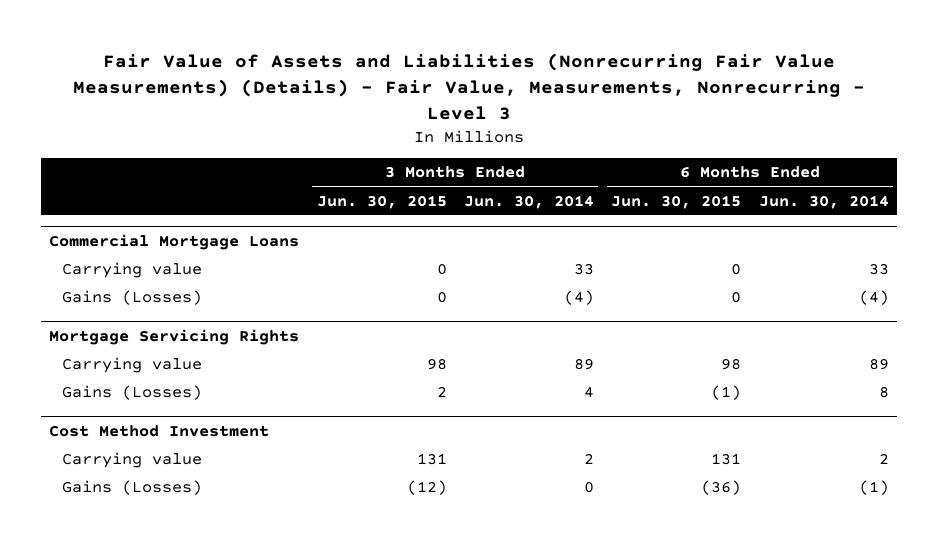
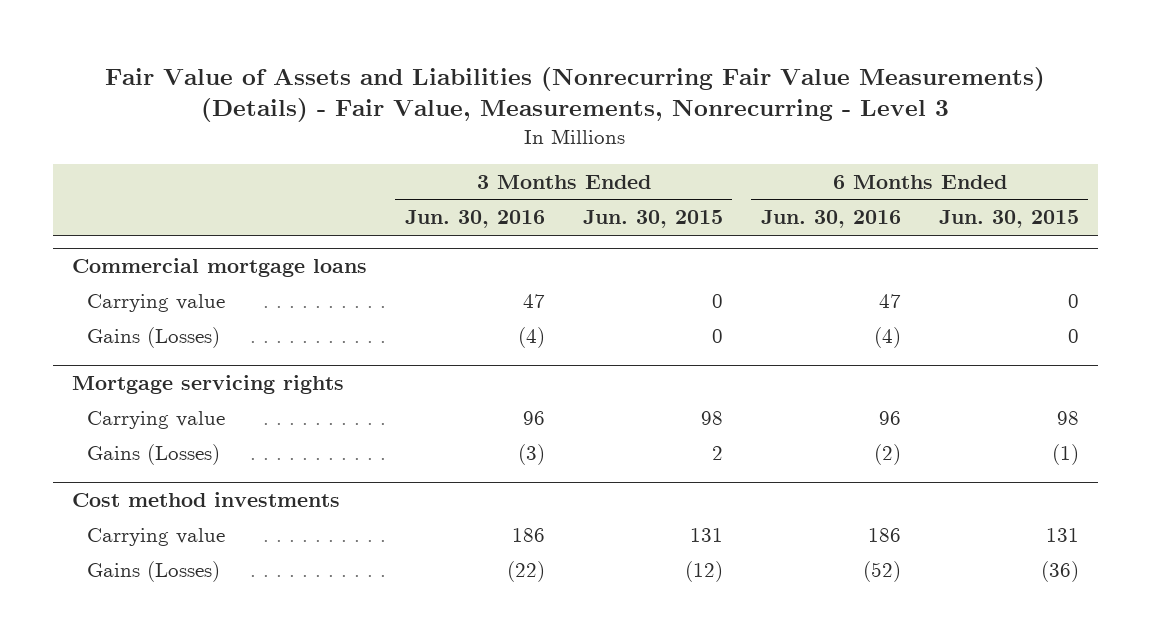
- | 3 Months Ended Jun. 30, 2015 | 3 Months Ended Jun. 30, 2014 | 6 Months Ended Jun. 30, 2015 | 6 Months Ended Jun. 30, 2014
+ | 3 Months Ended Jun. 30, 2016 | 3 Months Ended Jun. 30, 2015 | 6 Months Ended Jun. 30, 2016 | 6 Months Ended Jun. 30, 2015
- Commercial Mortgage Loans
+ Commercial mortgage loans
- Mortgage Servicing Rights
+ Mortgage servicing rights
- Cost Method Investment
+ Cost method investments

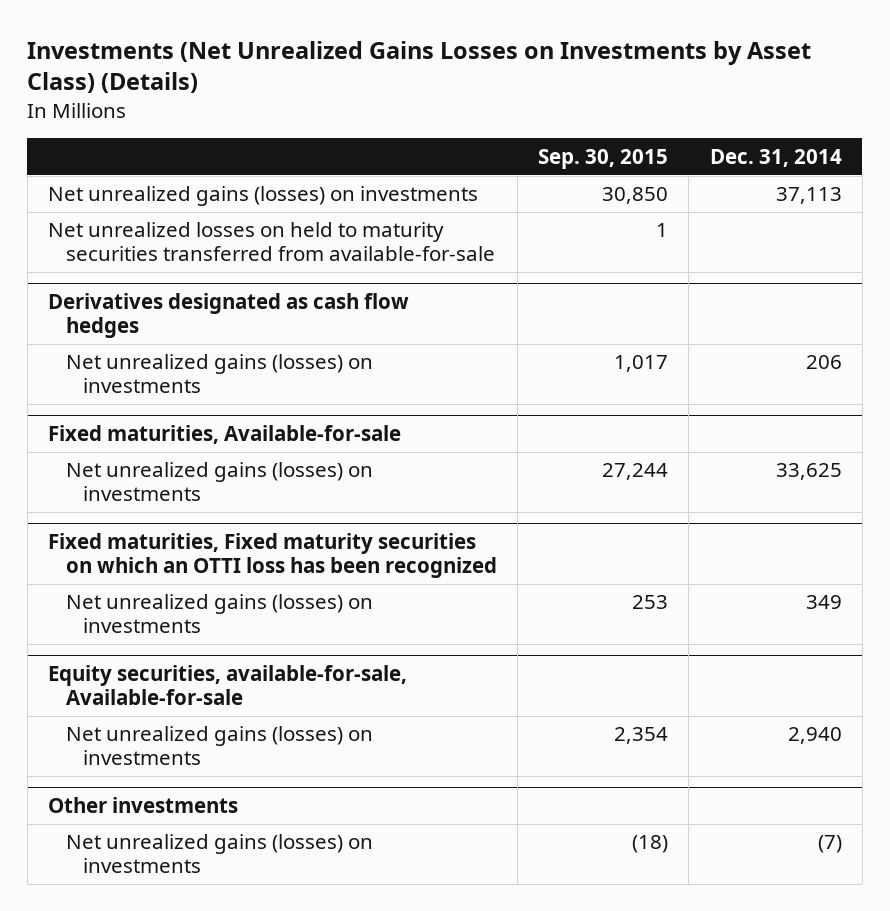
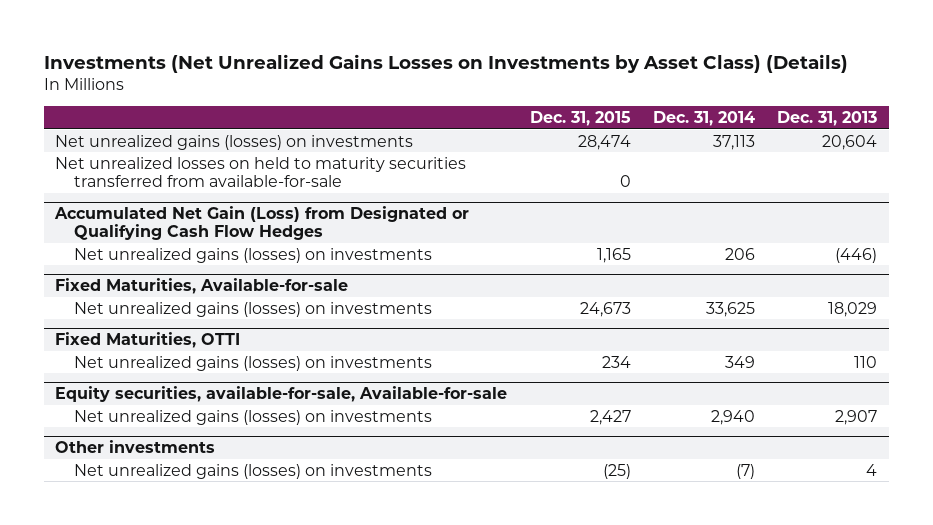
- | Sep. 30, 2015 | Dec. 31, 2014
+ | Dec. 31, 2015 | Dec. 31, 2014 | Dec. 31, 2013
- Derivatives designated as cash flow hedges
+ Accumulated Net Gain (Loss) from Designated or Qualifying Cash Flow Hedges
- Fixed maturities, Available-for-sale
+ Fixed Maturities, Available-for-sale
- Fixed maturities, Fixed maturity securities on which an OTTI loss has been recognized
+ Fixed Maturities, OTTI

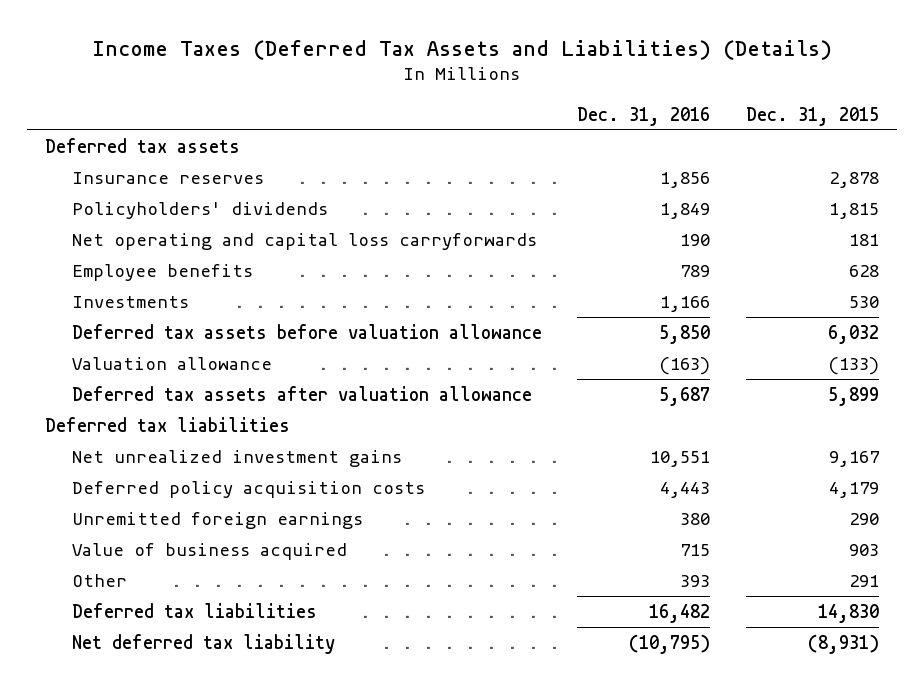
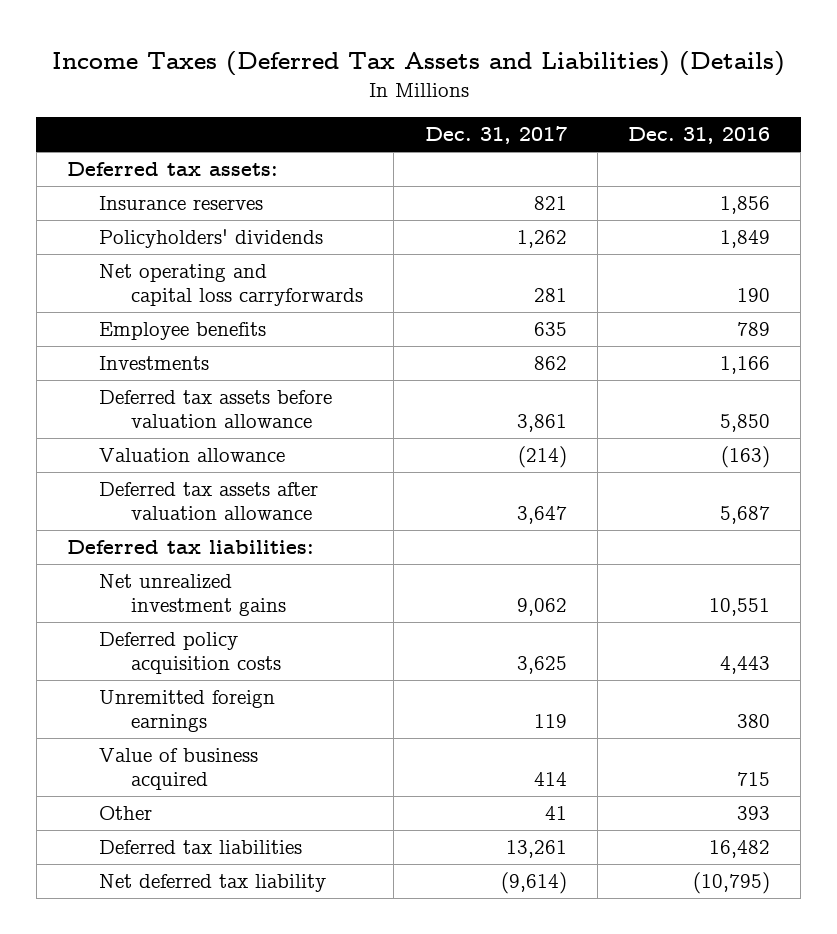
- | Dec. 31, 2016 | Dec. 31, 2015
+ | Dec. 31, 2017 | Dec. 31, 2016
- Deferred tax assets
+ Deferred tax assets:
- Deferred tax liabilities
+ Deferred tax liabilities:

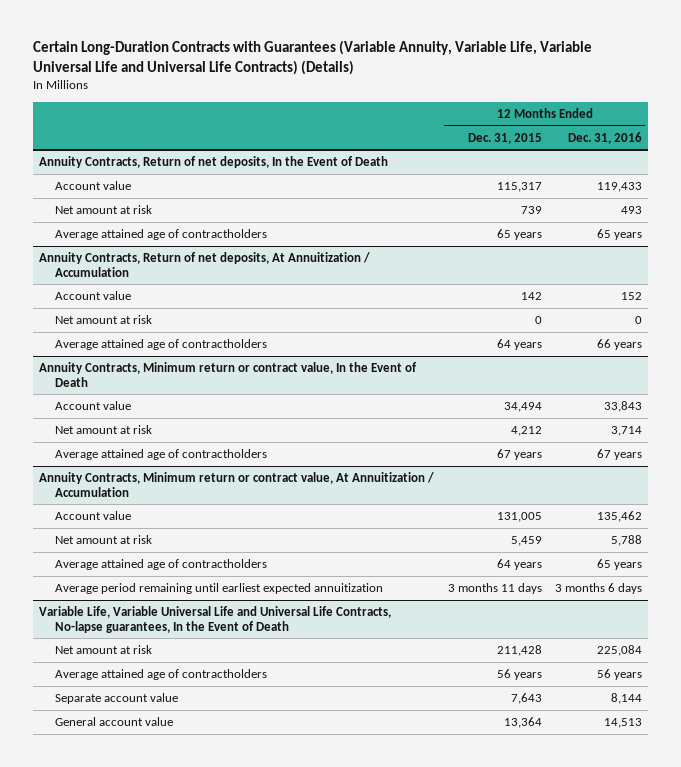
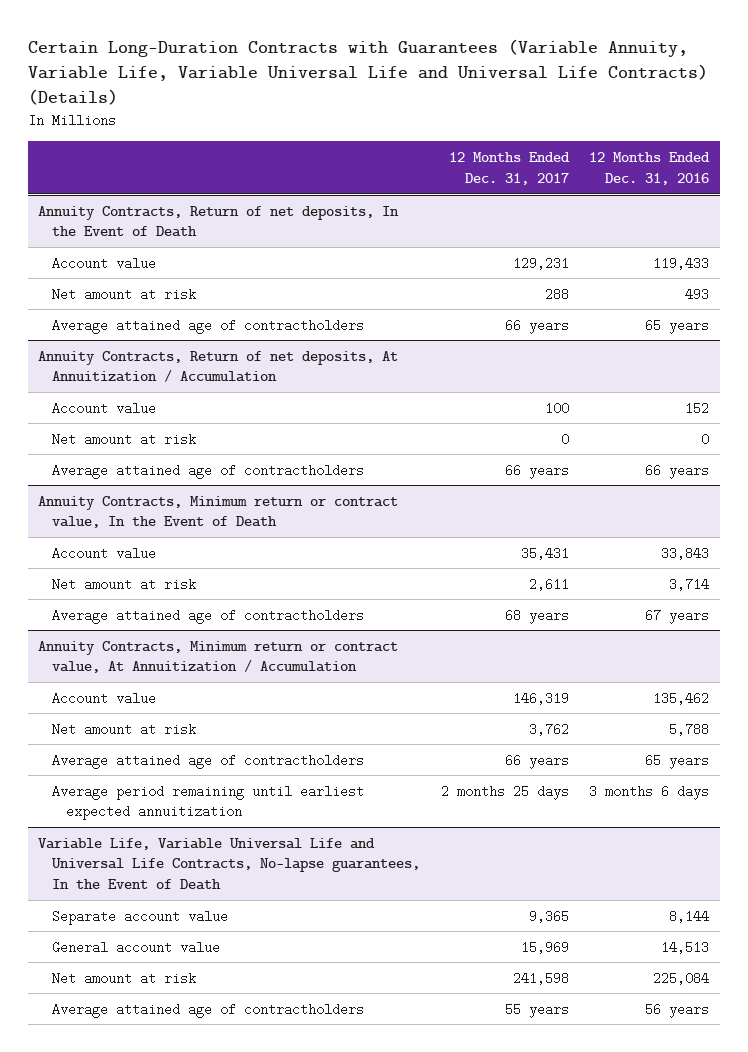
- | 12 Months Ended Dec. 31, 2015 | 12 Months Ended Dec. 31, 2016
+ | 12 Months Ended Dec. 31, 2017 | 12 Months Ended Dec. 31, 2016
@ Variable Life, Variable Universal Life and Universal Life Contracts, No-lapse guarantees, In the Event of Death
moved down: Net amount at risk | 241,598 | 225,084
moved down: Average attained age of contractholders | 55 years | 56 years

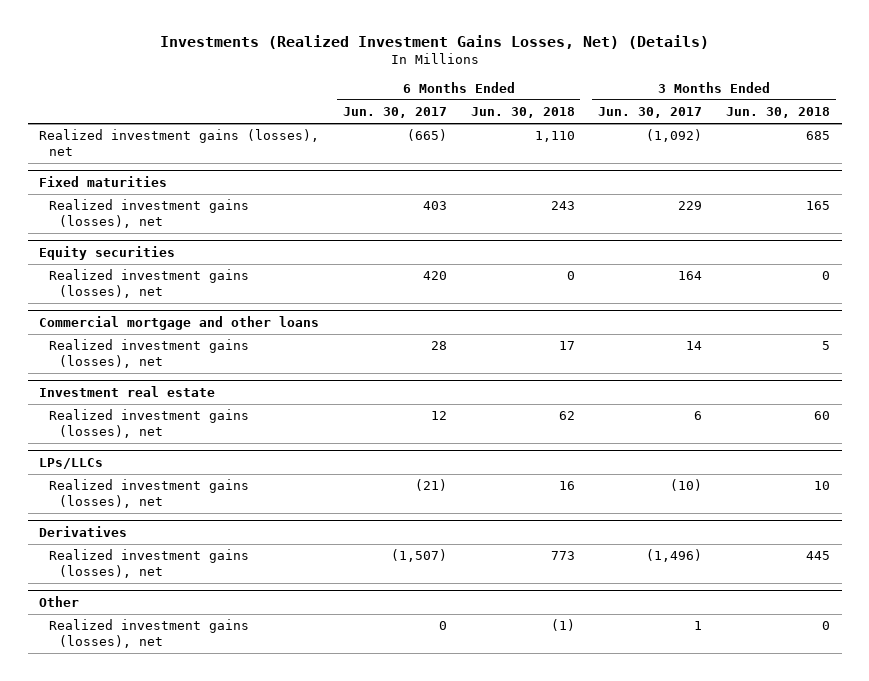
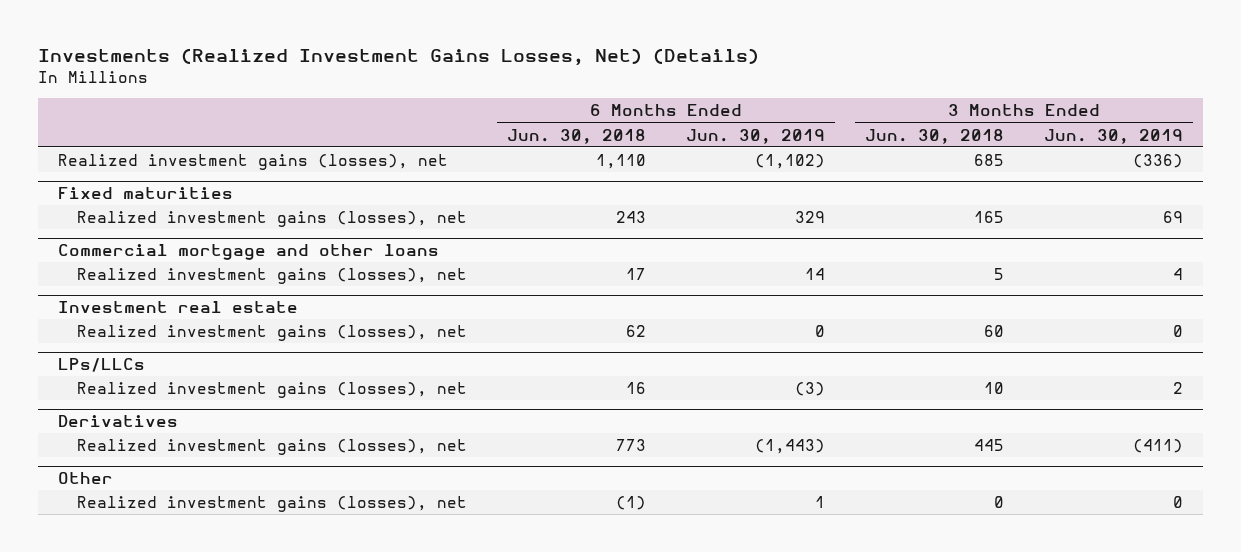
- | 6 Months Ended Jun. 30, 2017 | 6 Months Ended Jun. 30, 2018 | 3 Months Ended Jun. 30, 2017 | 3 Months Ended Jun. 30, 2018
+ | 6 Months Ended Jun. 30, 2018 | 6 Months Ended Jun. 30, 2019 | 3 Months Ended Jun. 30, 2018 | 3 Months Ended Jun. 30, 2019
- Equity securities
- Realized investment gains (losses), net | 420 | 0 | 164 | 0

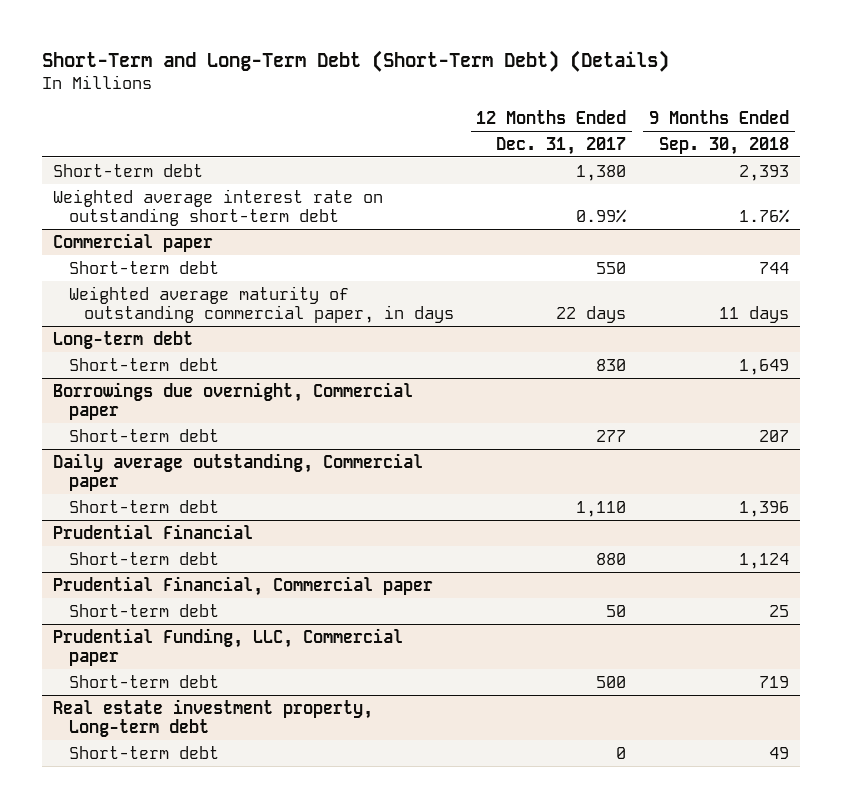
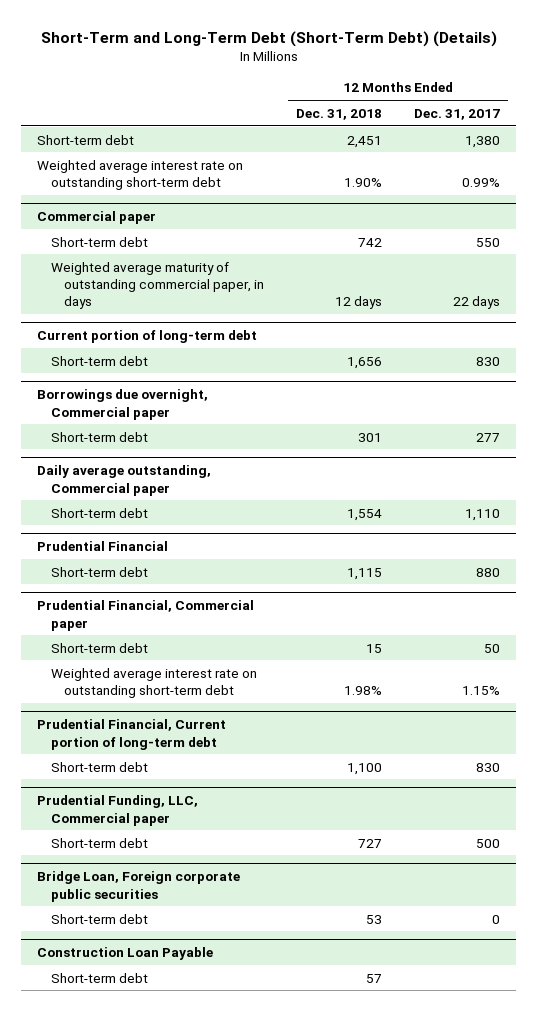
- | 12 Months Ended Dec. 31, 2017 | 9 Months Ended Sep. 30, 2018
+ | 12 Months Ended Dec. 31, 2018 | 12 Months Ended Dec. 31, 2017
- Long-term debt
+ Current portion of long-term debt
@ Prudential Financial, Commercial paper
+ Weighted average interest rate on outstanding short-term debt | 1.98% | 1.15%
+ Prudential Financial, Current portion of long-term debt
+ Short-term debt | 1,100 | 830
- Real estate investment property, Long-term debt
+ Bridge Loan, Foreign corporate public securities
+ Construction Loan Payable
+ Short-term debt | 57 |

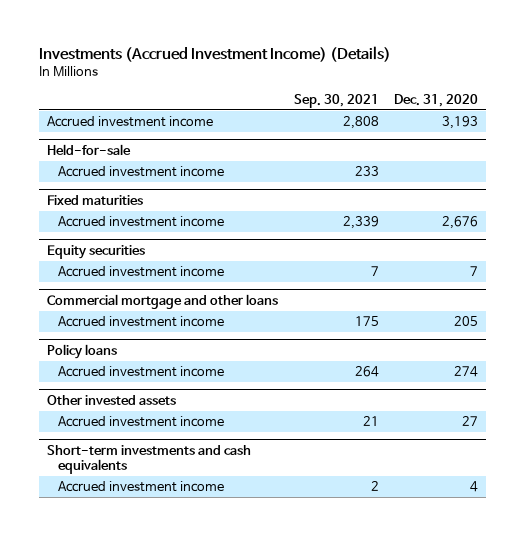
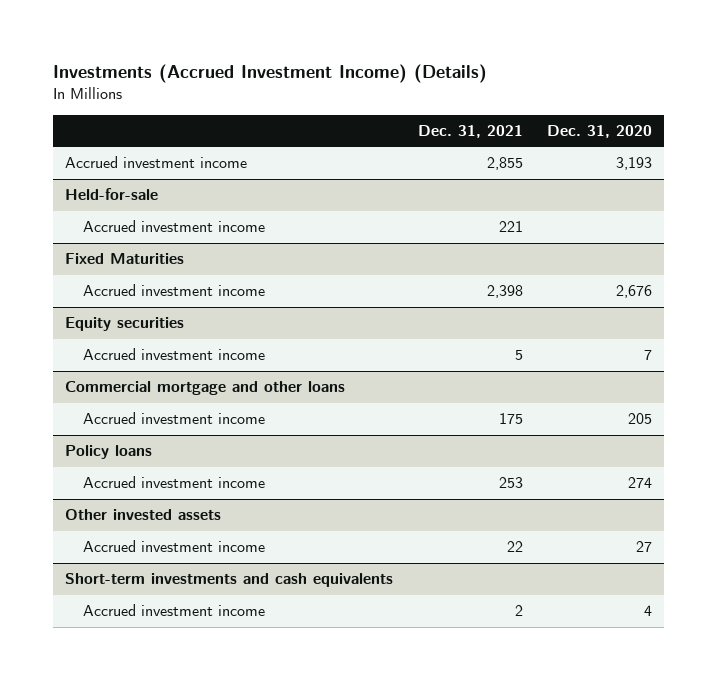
- | Sep. 30, 2021 | Dec. 31, 2020
+ | Dec. 31, 2021 | Dec. 31, 2020
- Fixed maturities
+ Fixed Maturities

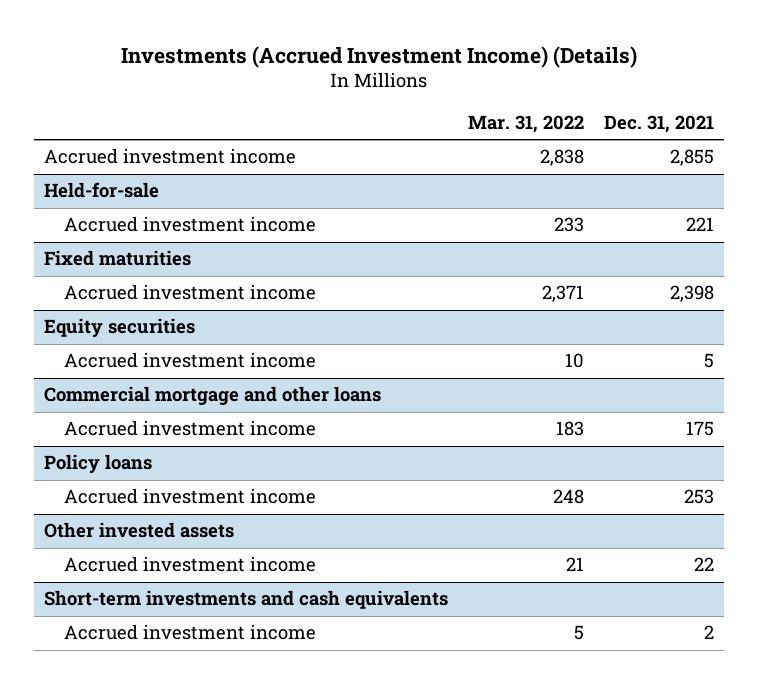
- | Dec. 31, 2021 | Dec. 31, 2020
+ | Mar. 31, 2022 | Dec. 31, 2021
- Fixed Maturities
+ Fixed maturities

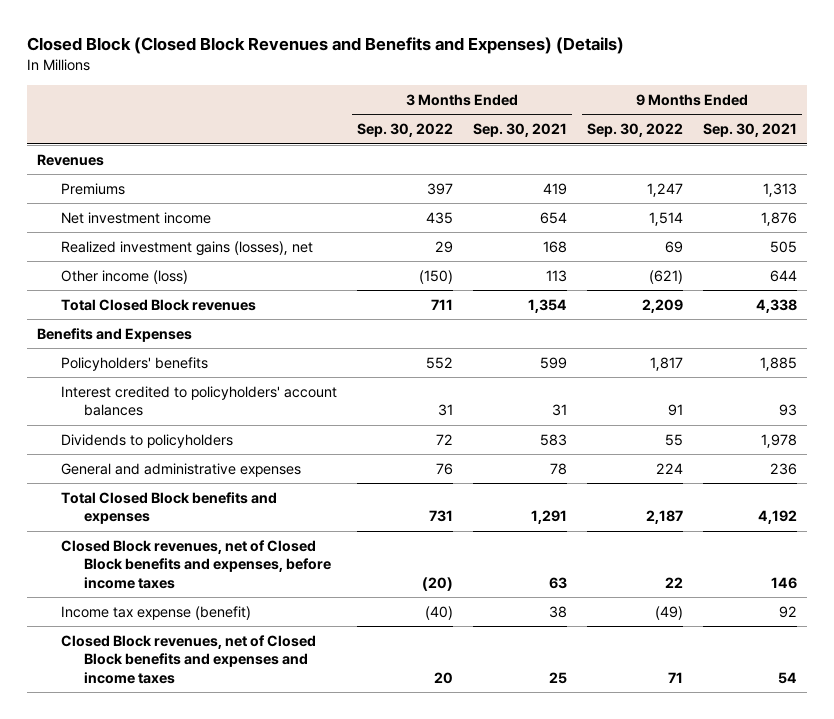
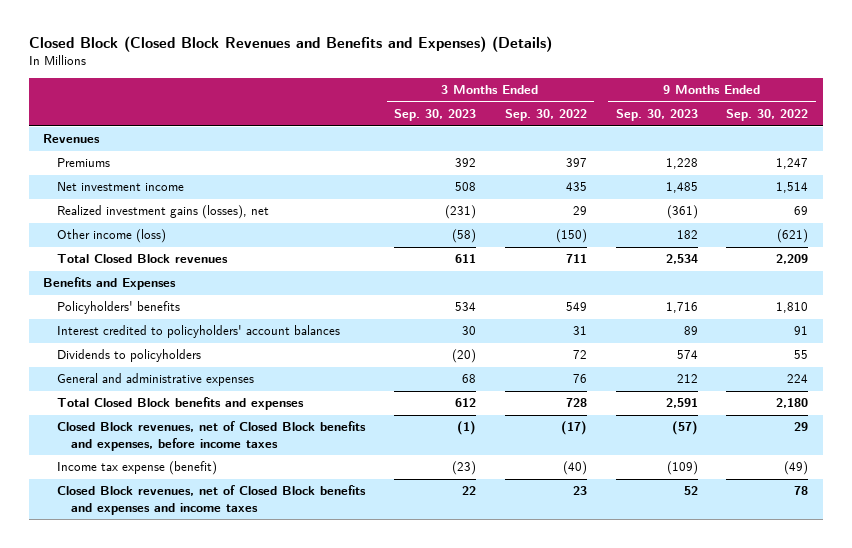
- | 3 Months Ended Sep. 30, 2022 | 3 Months Ended Sep. 30, 2021 | 9 Months Ended Sep. 30, 2022 | 9 Months Ended Sep. 30, 2021
+ | 3 Months Ended Sep. 30, 2023 | 3 Months Ended Sep. 30, 2022 | 9 Months Ended Sep. 30, 2023 | 9 Months Ended Sep. 30, 2022
- Policyholders' benefits | 552 | 599 | 1,817 | 1,885
+ Policyholders' benefits | 534 | 549 | 1,716 | 1,810
- Total Closed Block benefits and expenses | 731 | 1,291 | 2,187 | 4,192
- Closed Block revenues, net of Closed Block benefits and expenses, before income taxes | (20) | 63 | 22 | 146
+ Total Closed Block benefits and expenses | 612 | 728 | 2,591 | 2,180
+ Closed Block revenues, net of Closed Block benefits and expenses, before income taxes | (1) | (17) | (57) | 29
- Closed Block revenues, net of Closed Block benefits and expenses and income taxes | 20 | 25 | 71 | 54
+ Closed Block revenues, net of Closed Block benefits and expenses and income taxes | 22 | 23 | 52 | 78

